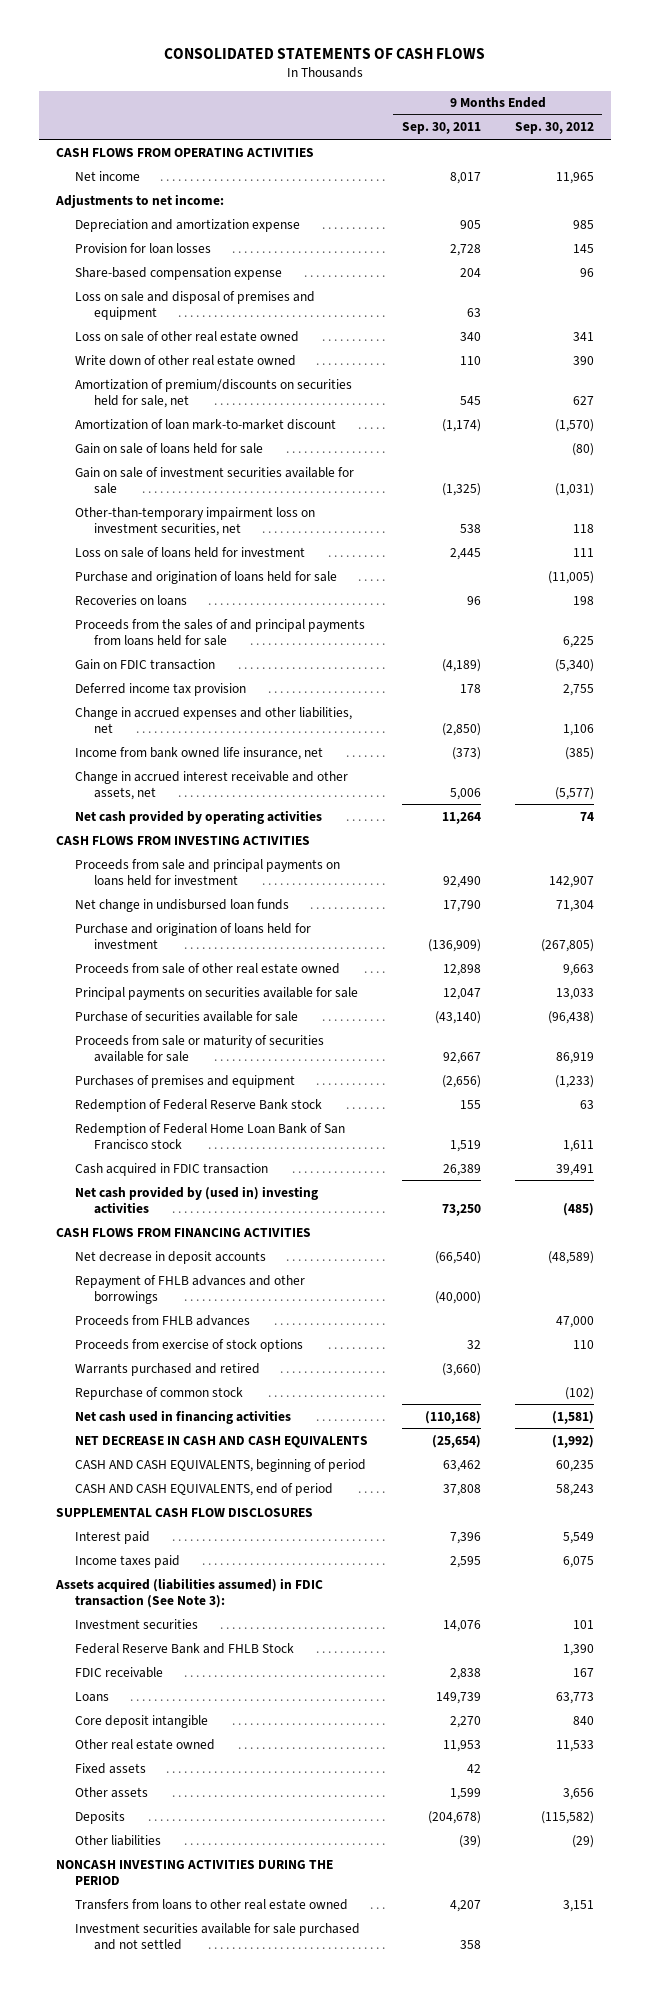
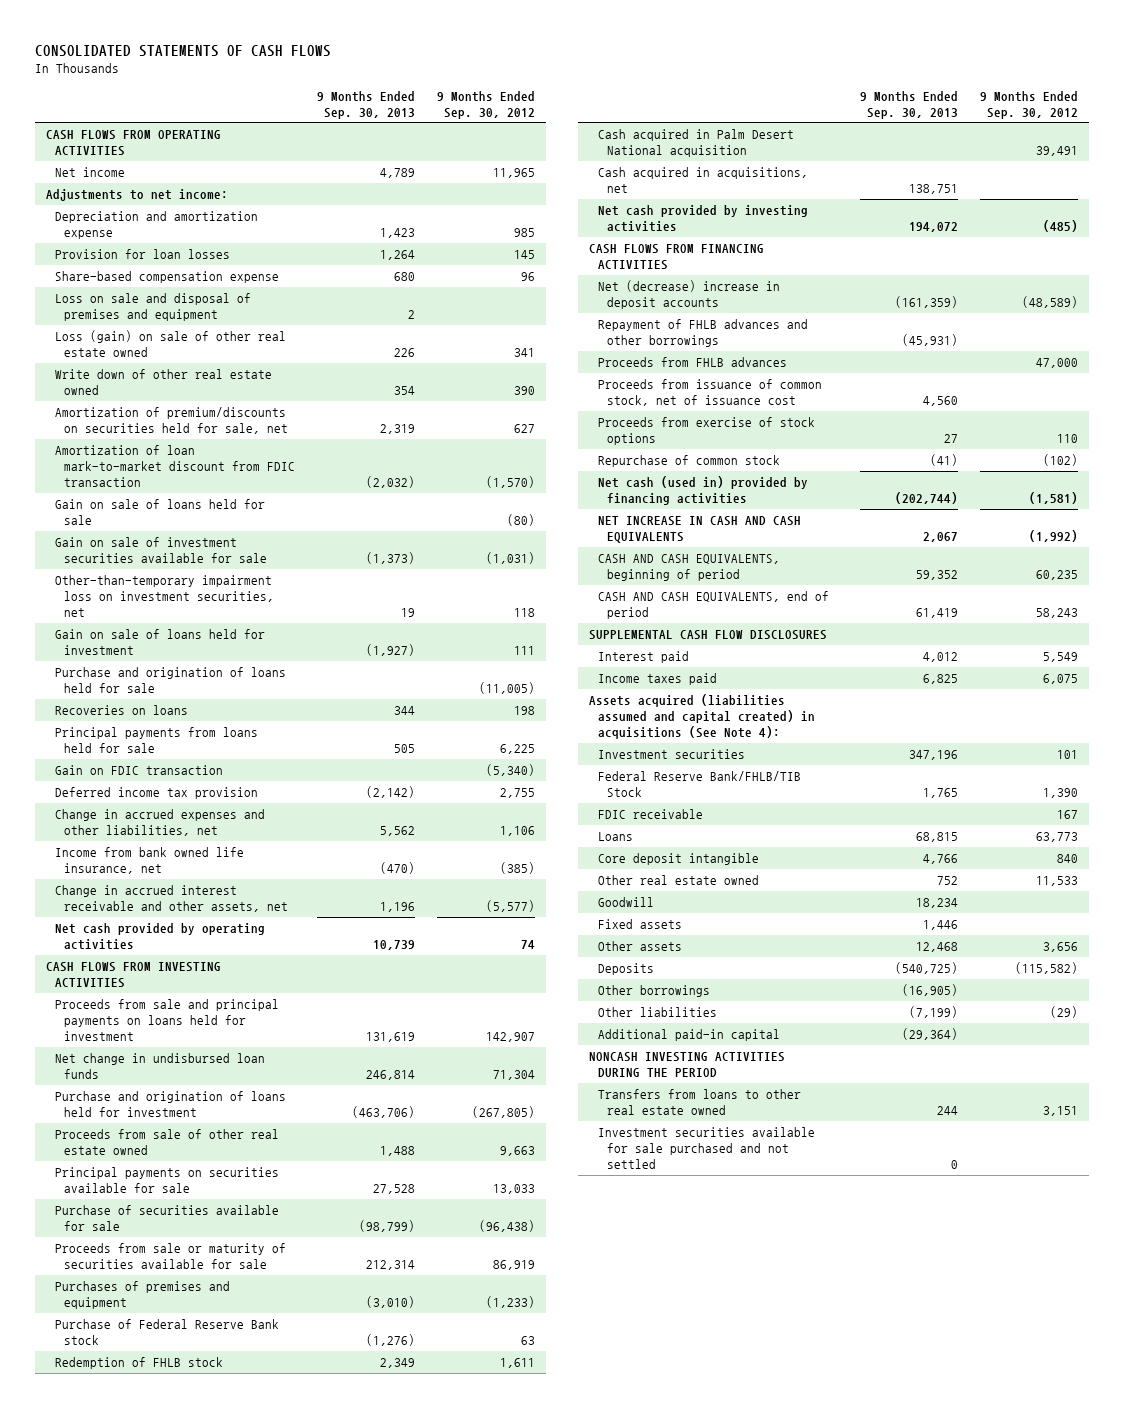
- | 9 Months Ended Sep. 30, 2011 | 9 Months Ended Sep. 30, 2012
+ | 9 Months Ended Sep. 30, 2013 | 9 Months Ended Sep. 30, 2012
- Loss on sale of other real estate owned | 340 | 341
+ Loss (gain) on sale of other real estate owned | 226 | 341
- Amortization of loan mark-to-market discount | (1,174) | (1,570)
+ Amortization of loan mark-to-market discount from FDIC transaction | (2,032) | (1,570)
- Loss on sale of loans held for investment | 2,445 | 111
+ Gain on sale of loans held for investment | (1,927) | 111
- Proceeds from the sales of and principal payments from loans held for sale | | 6,225
+ Principal payments from loans held for sale | 505 | 6,225
- Redemption of Federal Reserve Bank stock | 155 | 63
- Redemption of Federal Home Loan Bank of San Francisco stock | 1,519 | 1,611
- Cash acquired in FDIC transaction | 26,389 | 39,491
- Net cash provided by (used in) investing activities | 73,250 | (485)
+ Purchase of Federal Reserve Bank stock | (1,276) | 63
+ Redemption of FHLB stock | 2,349 | 1,611
+ Cash acquired in Palm Desert National acquisition | | 39,491
+ Cash acquired in acquisitions, net | 138,751 |
+ Net cash provided by investing activities | 194,072 | (485)
- Net decrease in deposit accounts | (66,540) | (48,589)
+ Net (decrease) increase in deposit accounts | (161,359) | (48,589)
+ Proceeds from issuance of common stock, net of issuance cost | 4,560 |
- Warrants purchased and retired | (3,660) |
- Net cash used in financing activities | (110,168) | (1,581)
- NET DECREASE IN CASH AND CASH EQUIVALENTS | (25,654) | (1,992)
+ Net cash (used in) provided by financing activities | (202,744) | (1,581)
+ NET INCREASE IN CASH AND CASH EQUIVALENTS | 2,067 | (1,992)
- Assets acquired (liabilities assumed) in FDIC transaction (See Note 3):
+ Assets acquired (liabilities assumed and capital created) in acquisitions (See Note 4):
- Federal Reserve Bank and FHLB Stock | | 1,390
+ Federal Reserve Bank/FHLB/TIB Stock | 1,765 | 1,390
+ Goodwill | 18,234 |
+ Other borrowings | (16,905) |
+ Additional paid-in capital | (29,364) |

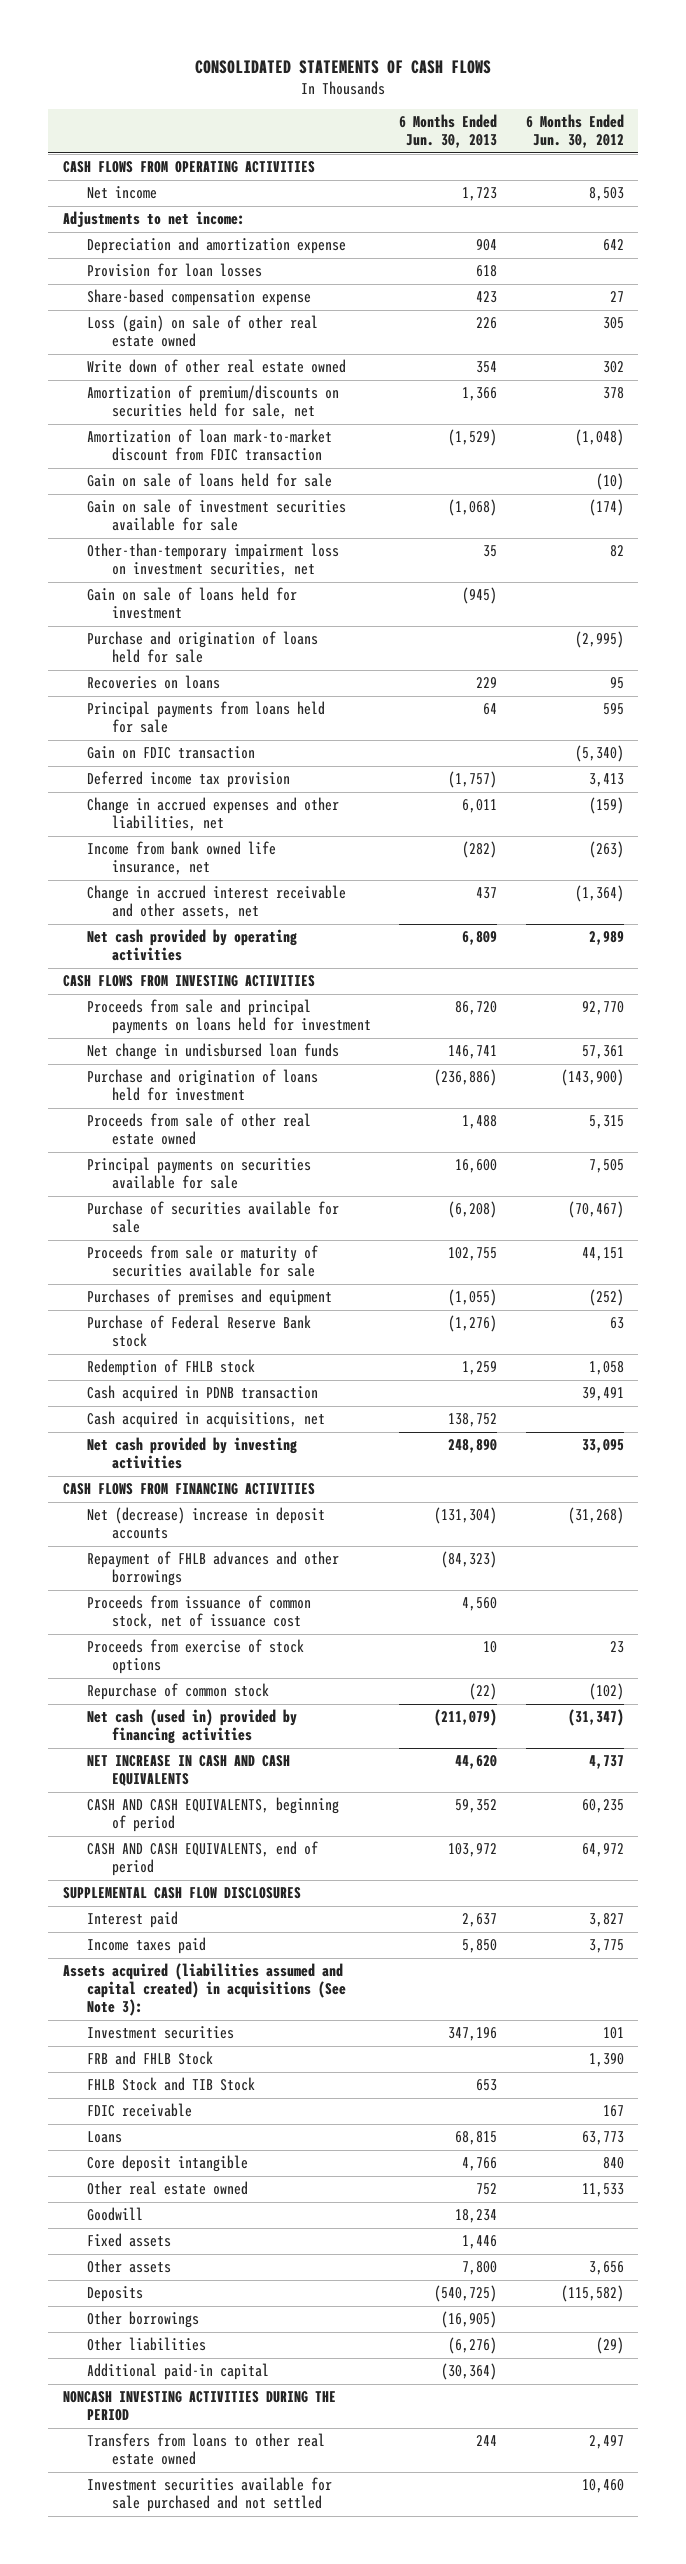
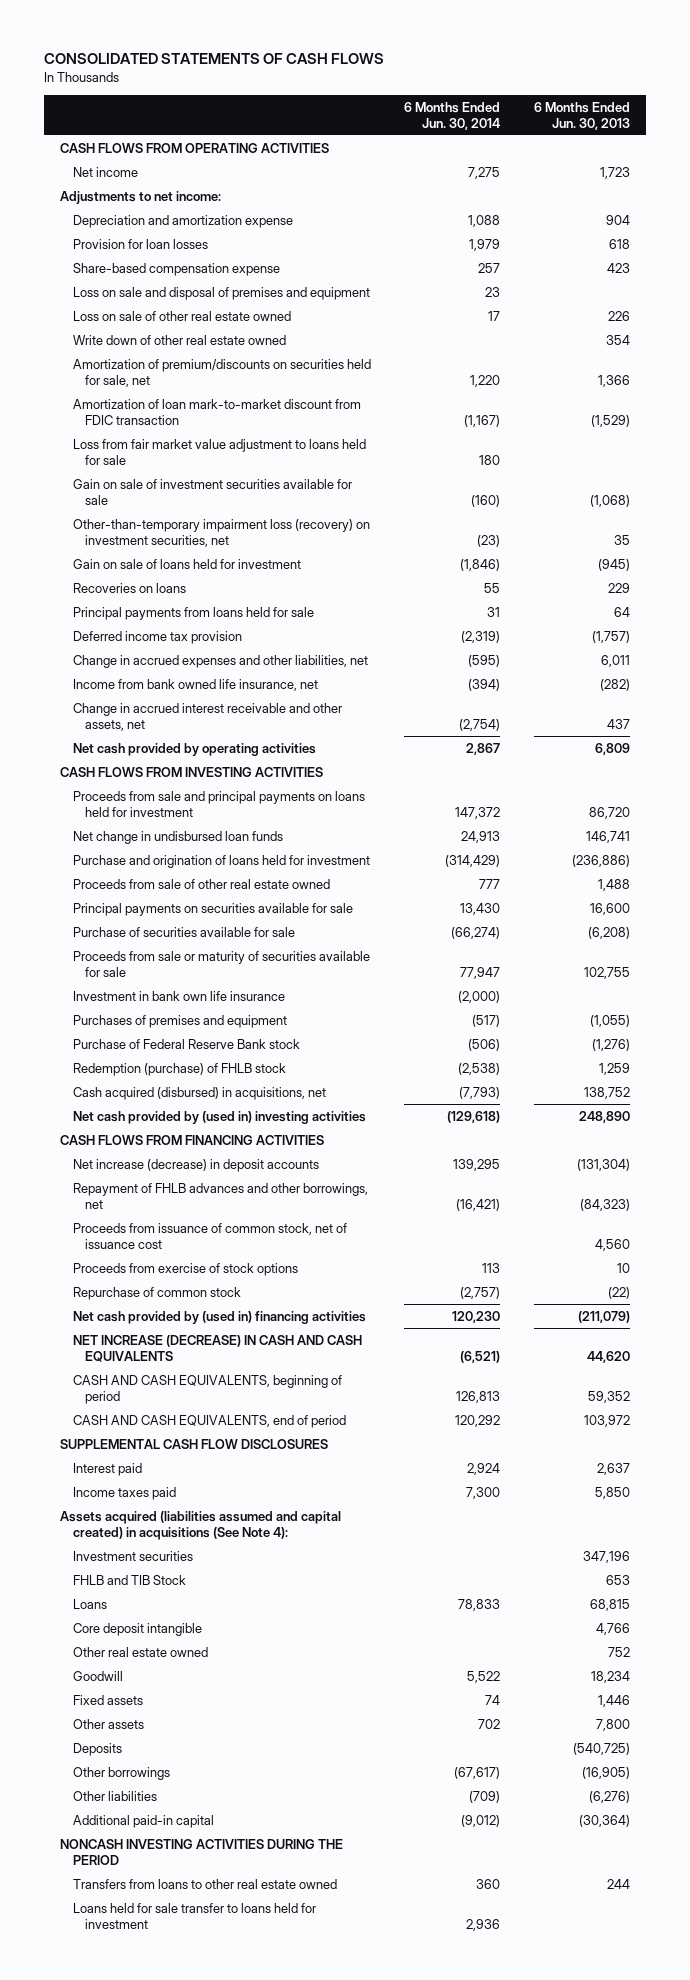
- | 6 Months Ended Jun. 30, 2013 | 6 Months Ended Jun. 30, 2012
+ | 6 Months Ended Jun. 30, 2014 | 6 Months Ended Jun. 30, 2013
- Loss (gain) on sale of other real estate owned | 226 | 305
+ Loss on sale and disposal of premises and equipment | 23 |
+ Loss on sale of other real estate owned | 17 | 226
- Gain on sale of loans held for sale | | (10)
+ Loss from fair market value adjustment to loans held for sale | 180 |
- Other-than-temporary impairment loss on investment securities, net | 35 | 82
+ Other-than-temporary impairment loss (recovery) on investment securities, net | (23) | 35
- Purchase and origination of loans held for sale | | (2,995)
- Gain on FDIC transaction | | (5,340)
+ Investment in bank own life insurance | (2,000) |
- Redemption of FHLB stock | 1,259 | 1,058
- Cash acquired in PDNB transaction | | 39,491
- Cash acquired in acquisitions, net | 138,752 |
- Net cash provided by investing activities | 248,890 | 33,095
+ Redemption (purchase) of FHLB stock | (2,538) | 1,259
+ Cash acquired (disbursed) in acquisitions, net | (7,793) | 138,752
+ Net cash provided by (used in) investing activities | (129,618) | 248,890
- Net (decrease) increase in deposit accounts | (131,304) | (31,268)
- Repayment of FHLB advances and other borrowings | (84,323) |
+ Net increase (decrease) in deposit accounts | 139,295 | (131,304)
+ Repayment of FHLB advances and other borrowings, net | (16,421) | (84,323)
- Net cash (used in) provided by financing activities | (211,079) | (31,347)
- NET INCREASE IN CASH AND CASH EQUIVALENTS | 44,620 | 4,737
+ Net cash provided by (used in) financing activities | 120,230 | (211,079)
+ NET INCREASE (DECREASE) IN CASH AND CASH EQUIVALENTS | (6,521) | 44,620
- Assets acquired (liabilities assumed and capital created) in acquisitions (See Note 3):
+ Assets acquired (liabilities assumed and capital created) in acquisitions (See Note 4):
- FRB and FHLB Stock | | 1,390
- FHLB Stock and TIB Stock | 653 |
- FDIC receivable | | 167
+ FHLB and TIB Stock | | 653
- Investment securities available for sale purchased and not settled | | 10,460
+ Loans held for sale transfer to loans held for investment | 2,936 |

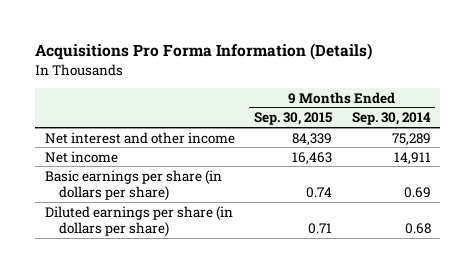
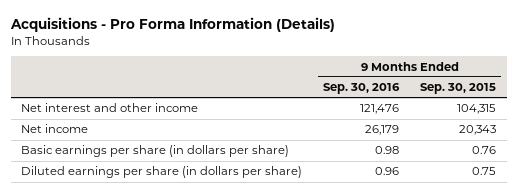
- Acquisitions Pro Forma Information (Details)
+ Acquisitions - Pro Forma Information (Details)
- | 9 Months Ended Sep. 30, 2015 | 9 Months Ended Sep. 30, 2014
+ | 9 Months Ended Sep. 30, 2016 | 9 Months Ended Sep. 30, 2015
- Net interest and other income | 84,339 | 75,289
- Net income | 16,463 | 14,911
- Basic earnings per share (in dollars per share) | 0.74 | 0.69
- Diluted earnings per share (in dollars per share) | 0.71 | 0.68
+ Net interest and other income | 121,476 | 104,315
+ Net income | 26,179 | 20,343
+ Basic earnings per share (in dollars per share) | 0.98 | 0.76
+ Diluted earnings per share (in dollars per share) | 0.96 | 0.75

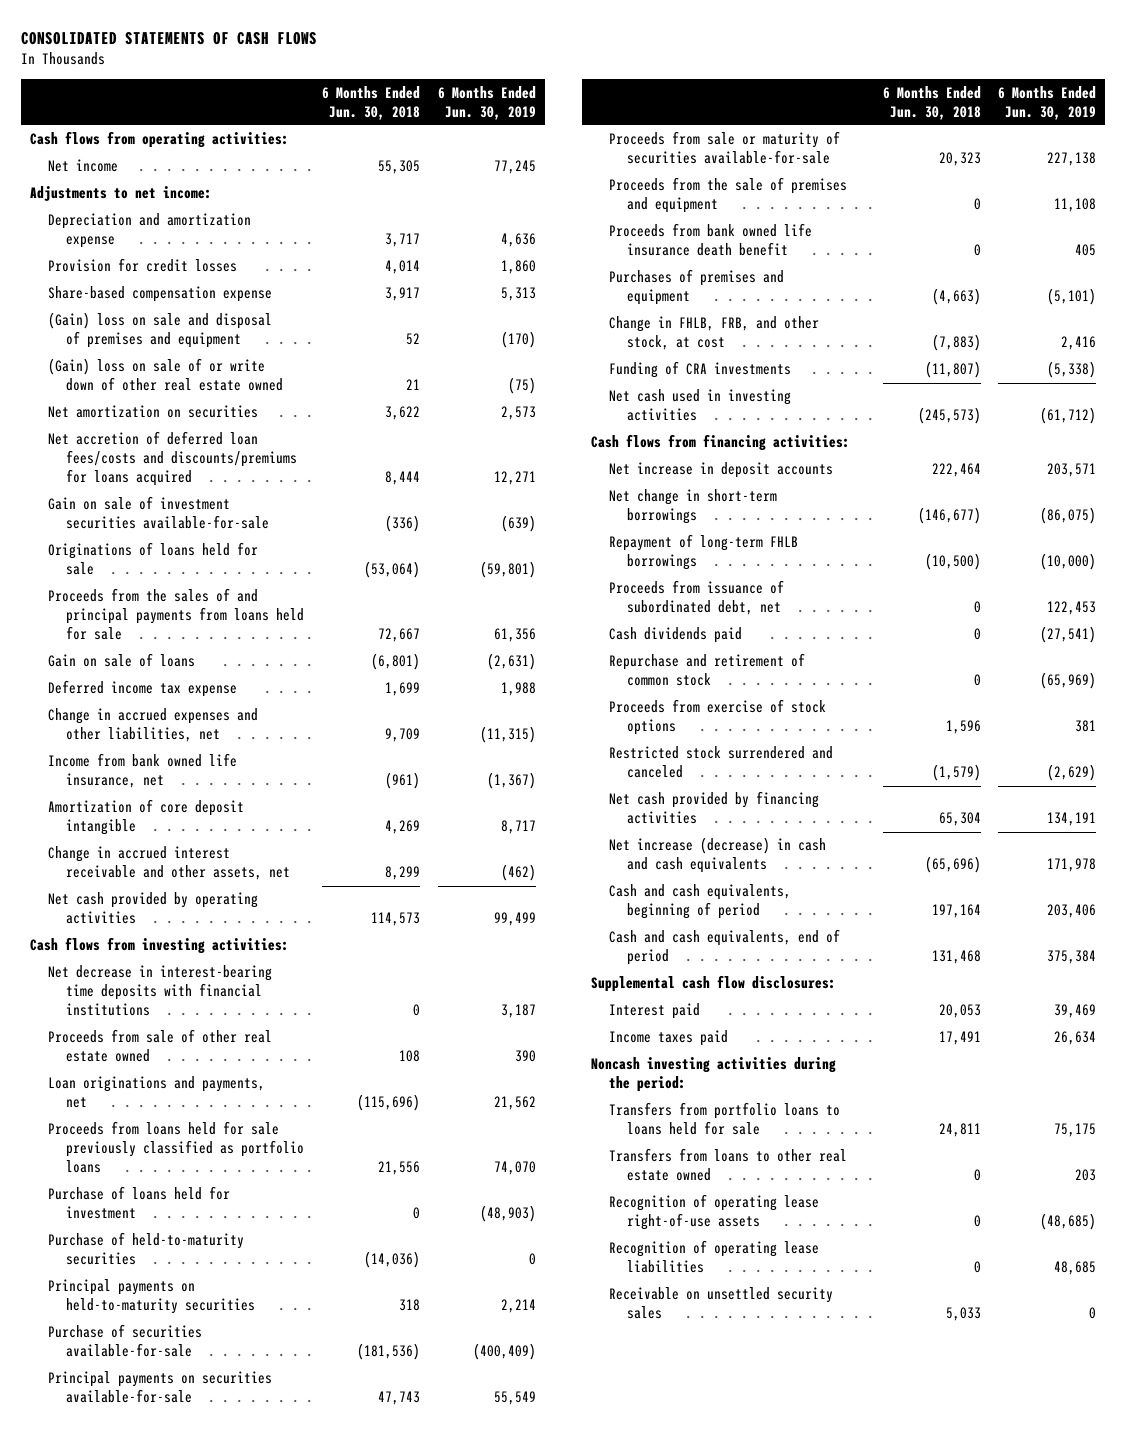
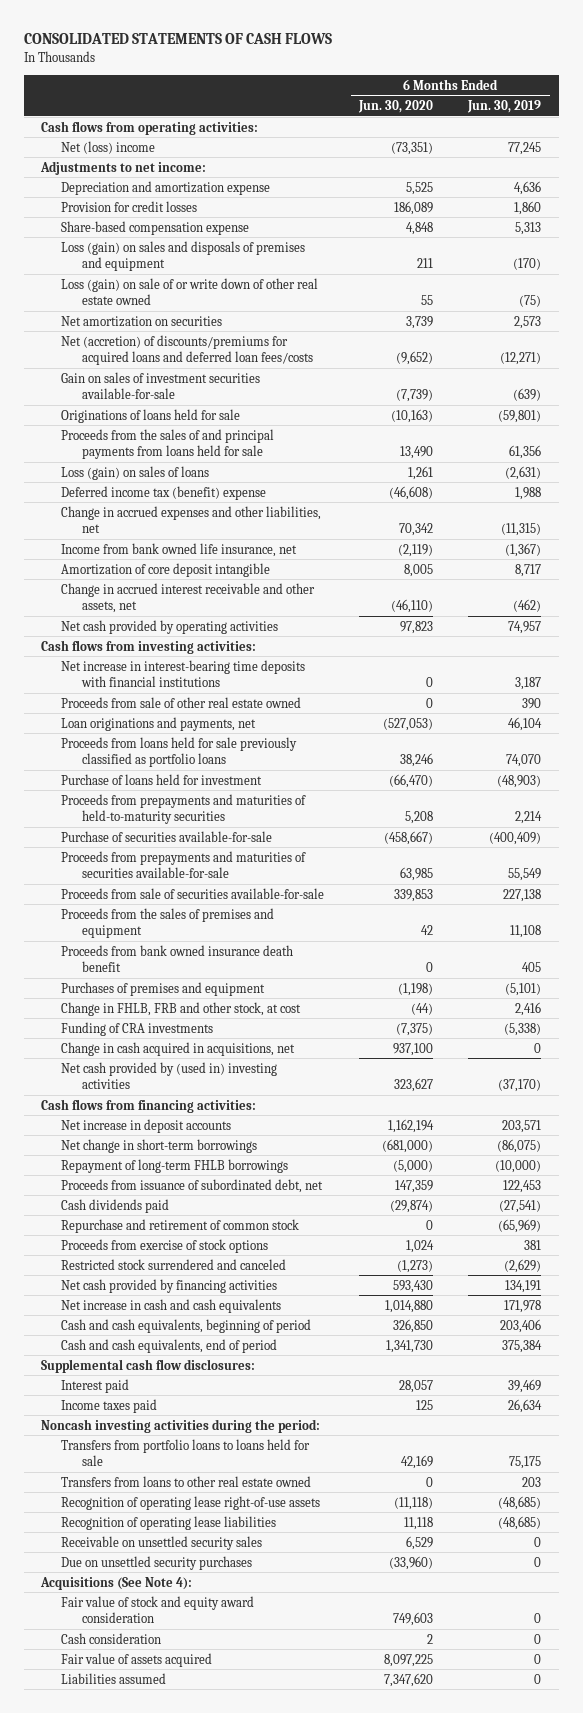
- | 6 Months Ended Jun. 30, 2018 | 6 Months Ended Jun. 30, 2019
+ | 6 Months Ended Jun. 30, 2020 | 6 Months Ended Jun. 30, 2019
- Net income | 55,305 | 77,245
+ Net (loss) income | (73,351) | 77,245
- (Gain) loss on sale and disposal of premises and equipment | 52 | (170)
- (Gain) loss on sale of or write down of other real estate owned | 21 | (75)
+ Loss (gain) on sales and disposals of premises and equipment | 211 | (170)
+ Loss (gain) on sale of or write down of other real estate owned | 55 | (75)
- Net accretion of deferred loan fees/costs and discounts/premiums for loans acquired | 8,444 | 12,271
- Gain on sale of investment securities available-for-sale | (336) | (639)
+ Net (accretion) of discounts/premiums for acquired loans and deferred loan fees/costs | (9,652) | (12,271)
+ Gain on sales of investment securities available-for-sale | (7,739) | (639)
- Gain on sale of loans | (6,801) | (2,631)
- Deferred income tax expense | 1,699 | 1,988
+ Loss (gain) on sales of loans | 1,261 | (2,631)
+ Deferred income tax (benefit) expense | (46,608) | 1,988
- Net cash provided by operating activities | 114,573 | 99,499
+ Net cash provided by operating activities | 97,823 | 74,957
- Net decrease in interest-bearing time deposits with financial institutions | 0 | 3,187
+ Net increase in interest-bearing time deposits with financial institutions | 0 | 3,187
- Loan originations and payments, net | (115,696) | 21,562
+ Loan originations and payments, net | (527,053) | 46,104
- Purchase of held-to-maturity securities | (14,036) | 0
- Principal payments on held-to-maturity securities | 318 | 2,214
+ Proceeds from prepayments and maturities of held-to-maturity securities | 5,208 | 2,214
- Principal payments on securities available-for-sale | 47,743 | 55,549
- Proceeds from sale or maturity of securities available-for-sale | 20,323 | 227,138
- Proceeds from the sale of premises and equipment | 0 | 11,108
- Proceeds from bank owned life insurance death benefit | 0 | 405
+ Proceeds from prepayments and maturities of securities available-for-sale | 63,985 | 55,549
+ Proceeds from sale of securities available-for-sale | 339,853 | 227,138
+ Proceeds from the sales of premises and equipment | 42 | 11,108
+ Proceeds from bank owned insurance death benefit | 0 | 405
- Change in FHLB, FRB, and other stock, at cost | (7,883) | 2,416
+ Change in FHLB, FRB and other stock, at cost | (44) | 2,416
- Net cash used in investing activities | (245,573) | (61,712)
+ Change in cash acquired in acquisitions, net | 937,100 | 0
+ Net cash provided by (used in) investing activities | 323,627 | (37,170)
- Net increase (decrease) in cash and cash equivalents | (65,696) | 171,978
+ Net increase in cash and cash equivalents | 1,014,880 | 171,978
- Recognition of operating lease liabilities | 0 | 48,685
+ Recognition of operating lease liabilities | 11,118 | (48,685)
+ Due on unsettled security purchases | (33,960) | 0
+ Acquisitions (See Note 4):
+ Fair value of stock and equity award consideration | 749,603 | 0
+ Cash consideration | 2 | 0
+ Fair value of assets acquired | 8,097,225 | 0
+ Liabilities assumed | 7,347,620 | 0

